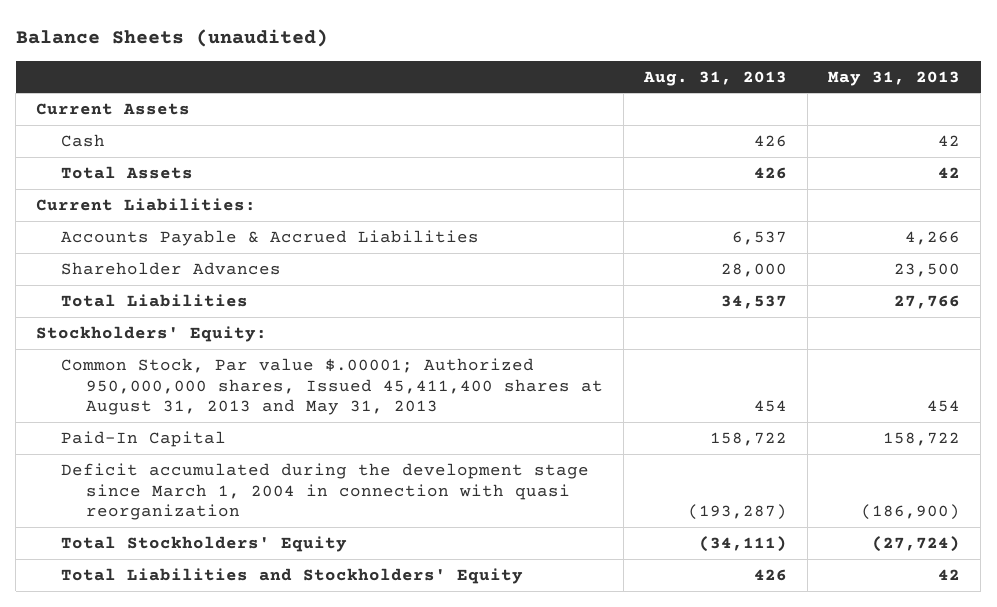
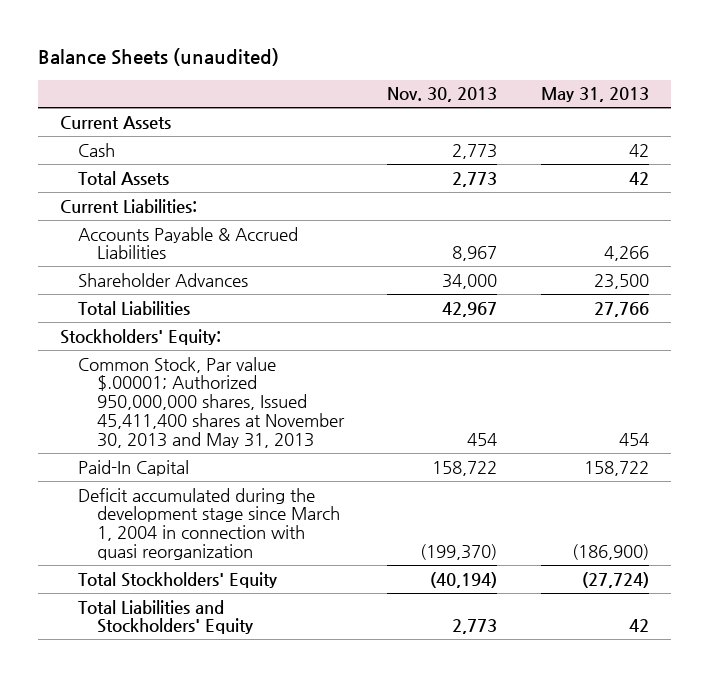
- | Aug. 31, 2013 | May 31, 2013
+ | Nov. 30, 2013 | May 31, 2013
- Common Stock, Par value $.00001; Authorized 950,000,000 shares, Issued 45,411,400 shares at August 31, 2013 and May 31, 2013 | 454 | 454
+ Common Stock, Par value $.00001; Authorized 950,000,000 shares, Issued 45,411,400 shares at November 30, 2013 and May 31, 2013 | 454 | 454

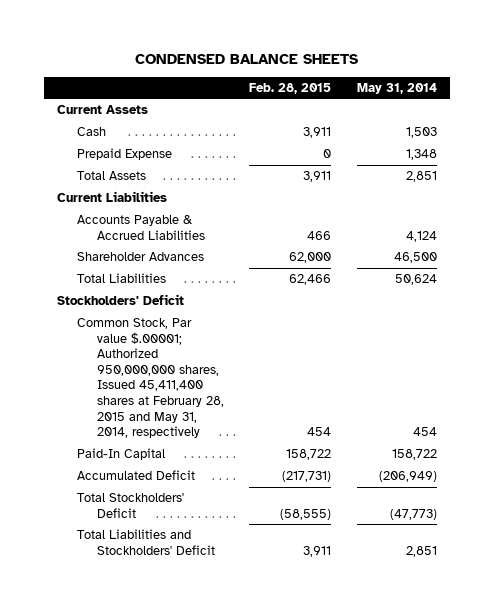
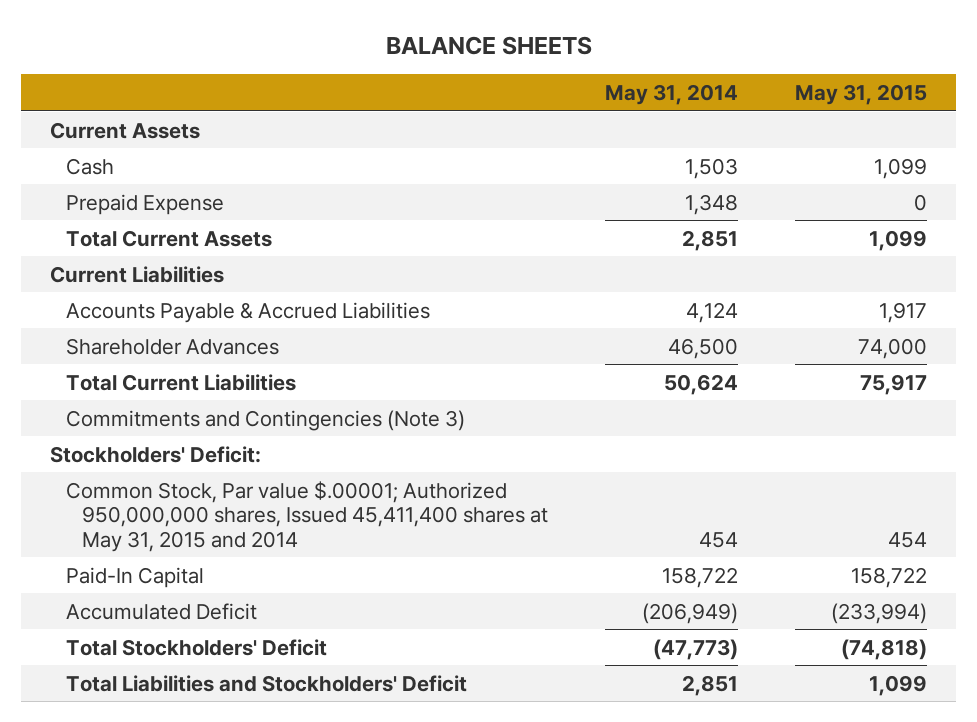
- CONDENSED BALANCE SHEETS
+ BALANCE SHEETS
- | Feb. 28, 2015 | May 31, 2014
+ | May 31, 2014 | May 31, 2015
- Total Assets | 3,911 | 2,851
+ Total Current Assets | 2,851 | 1,099
- Total Liabilities | 62,466 | 50,624
- Stockholders' Deficit
- Common Stock, Par value $.00001; Authorized 950,000,000 shares, Issued 45,411,400 shares at February 28, 2015 and May 31, 2014, respectively | 454 | 454
+ Total Current Liabilities | 50,624 | 75,917
+ Commitments and Contingencies (Note 3)
+ Stockholders' Deficit:
+ Common Stock, Par value $.00001; Authorized 950,000,000 shares, Issued 45,411,400 shares at May 31, 2015 and 2014 | 454 | 454

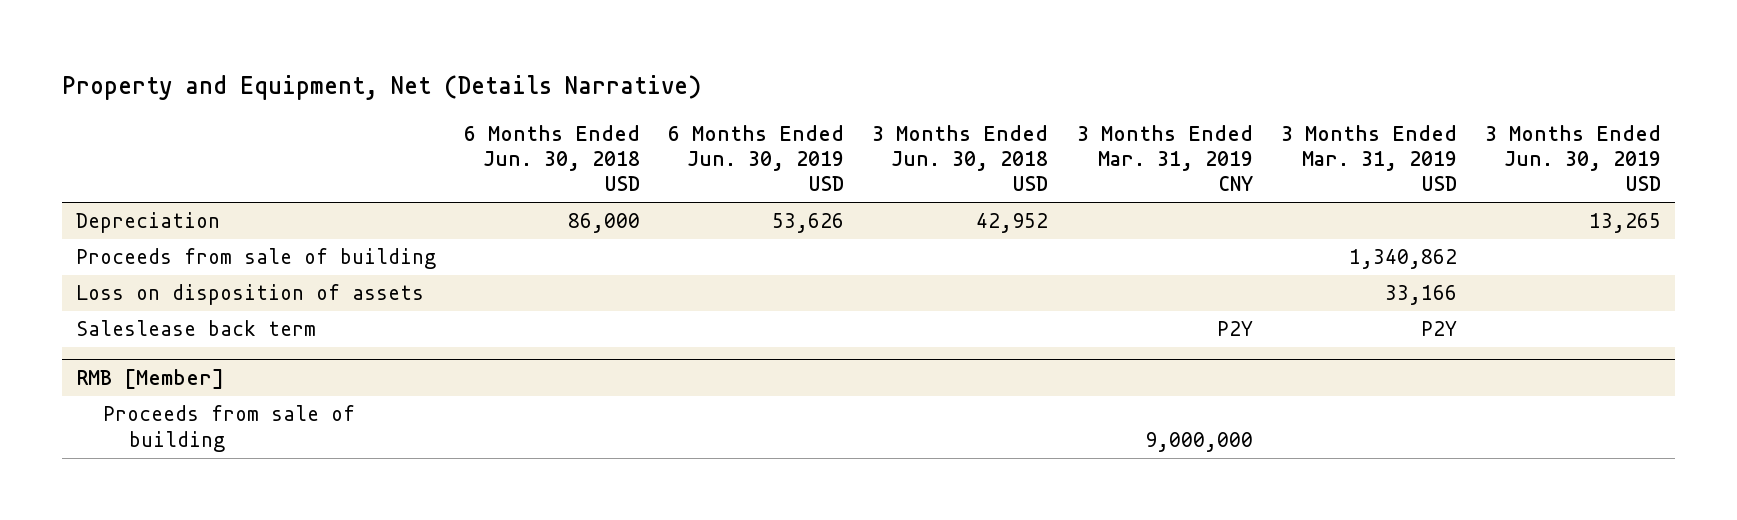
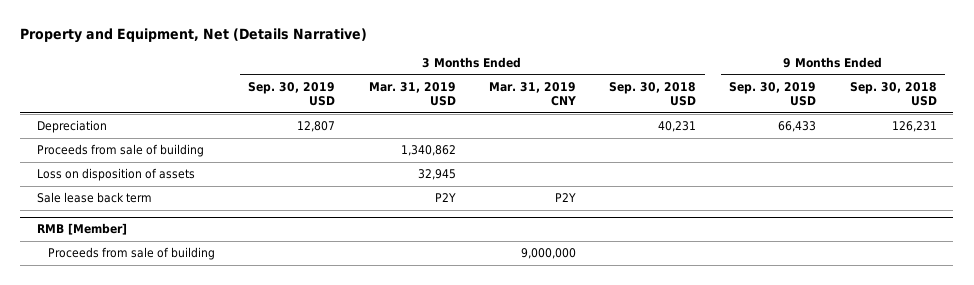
- | 6 Months Ended Jun. 30, 2018 USD | 6 Months Ended Jun. 30, 2019 USD | 3 Months Ended Jun. 30, 2018 USD | 3 Months Ended Mar. 31, 2019 CNY | 3 Months Ended Mar. 31, 2019 USD | 3 Months Ended Jun. 30, 2019 USD
+ | 3 Months Ended Sep. 30, 2019 USD | 3 Months Ended Mar. 31, 2019 USD | 3 Months Ended Mar. 31, 2019 CNY | 3 Months Ended Sep. 30, 2018 USD | 9 Months Ended Sep. 30, 2019 USD | 9 Months Ended Sep. 30, 2018 USD
- Loss on disposition of assets | | | | | 33,166 |
- Saleslease back term | | | | P2Y | P2Y |
+ Loss on disposition of assets | | 32,945 | | | |
+ Sale lease back term | | P2Y | P2Y | | |

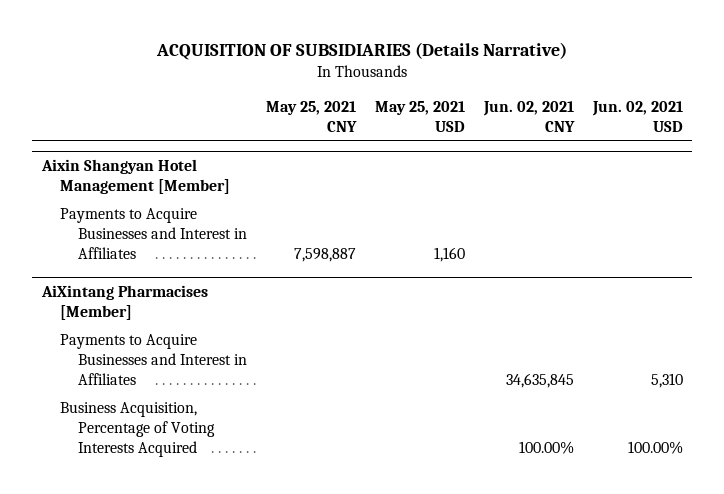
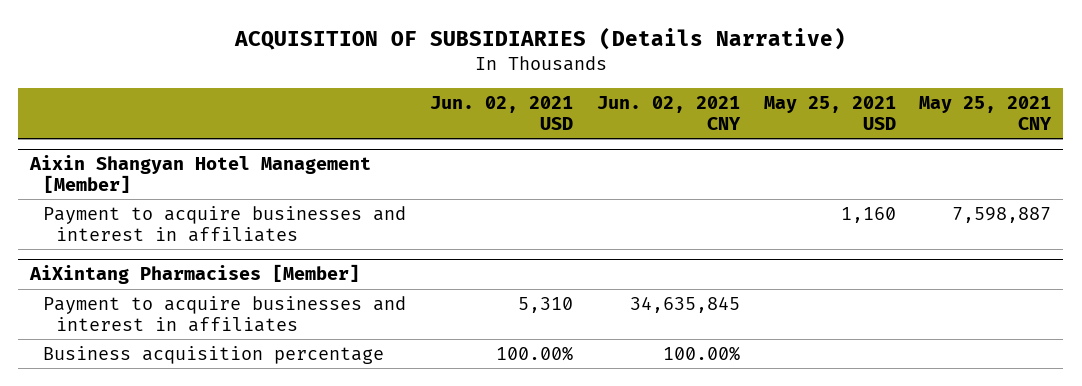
- | May 25, 2021 CNY | May 25, 2021 USD | Jun. 02, 2021 CNY | Jun. 02, 2021 USD
+ | Jun. 02, 2021 USD | Jun. 02, 2021 CNY | May 25, 2021 USD | May 25, 2021 CNY
@ Aixin Shangyan Hotel Management [Member]
- Payments to Acquire Businesses and Interest in Affiliates | 7,598,887 | 1,160 | |
+ Payment to acquire businesses and interest in affiliates | | | 1,160 | 7,598,887
@ AiXintang Pharmacises [Member]
- Payments to Acquire Businesses and Interest in Affiliates | | | 34,635,845 | 5,310
- Business Acquisition, Percentage of Voting Interests Acquired | | | 100.00% | 100.00%
+ Payment to acquire businesses and interest in affiliates | 5,310 | 34,635,845 | |
+ Business acquisition percentage | 100.00% | 100.00% | |

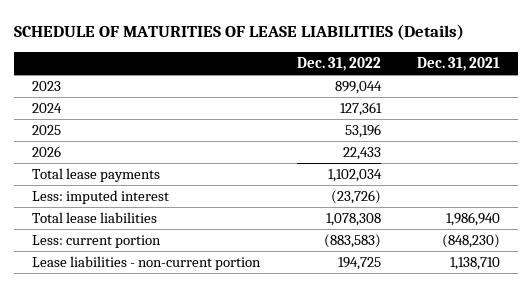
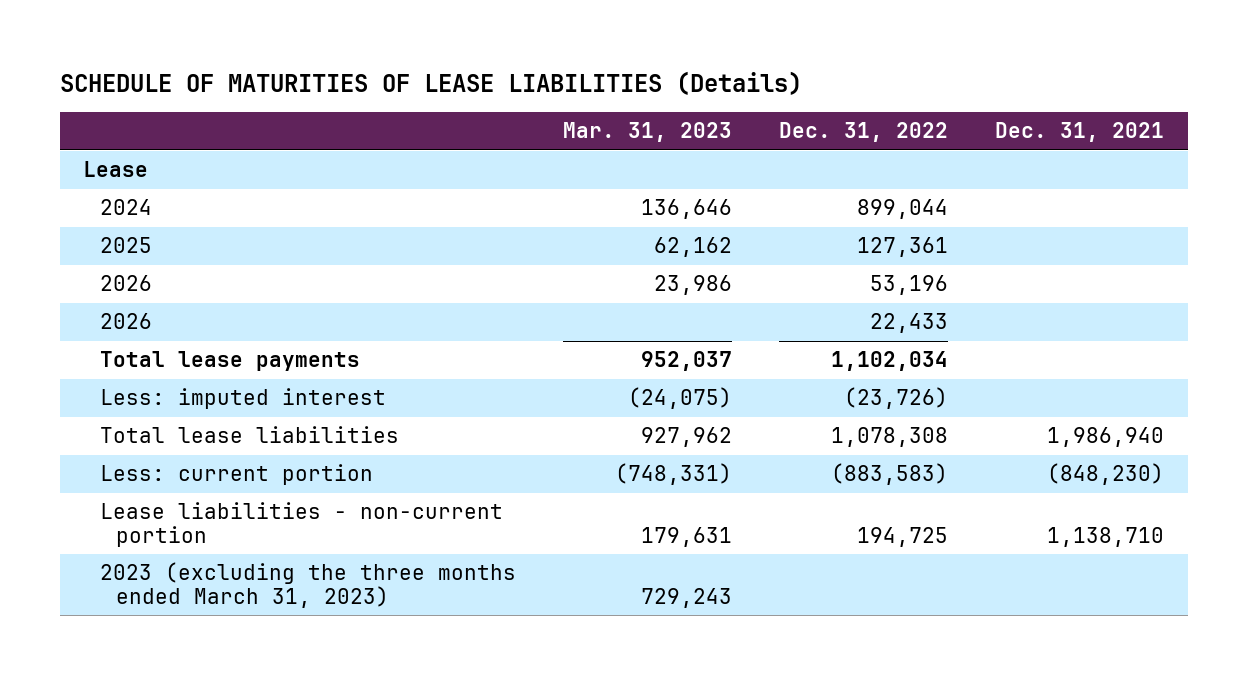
- | Dec. 31, 2022 | Dec. 31, 2021
+ | Mar. 31, 2023 | Dec. 31, 2022 | Dec. 31, 2021
- 2023 | 899,044 |
- 2024 | 127,361 |
- 2025 | 53,196 |
+ Lease
+ 2024 | 136,646 | 899,044 |
+ 2025 | 62,162 | 127,361 |
+ 2026 | 23,986 | 53,196 |
+ 2023 (excluding the three months ended March 31, 2023) | 729,243 | |

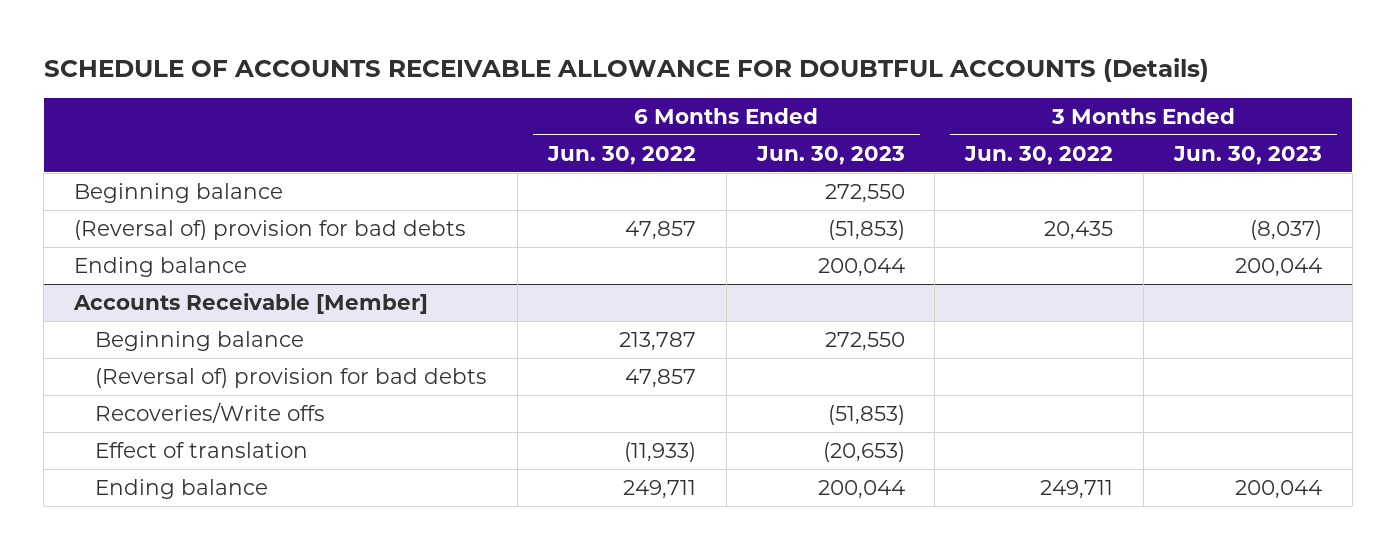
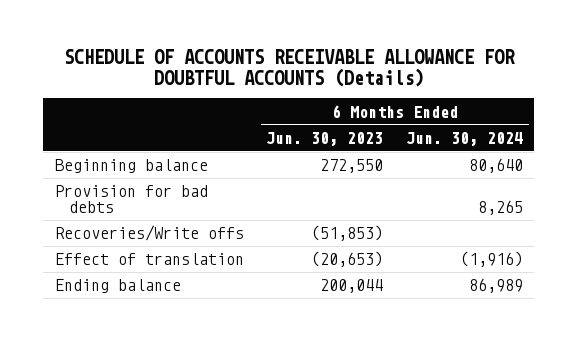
- | 6 Months Ended Jun. 30, 2022 | 6 Months Ended Jun. 30, 2023 | 3 Months Ended Jun. 30, 2022 | 3 Months Ended Jun. 30, 2023
+ | 6 Months Ended Jun. 30, 2023 | 6 Months Ended Jun. 30, 2024
- (Reversal of) provision for bad debts | 47,857 | (51,853) | 20,435 | (8,037)
- Ending balance | | 200,044 | | 200,044
- Accounts Receivable [Member]
- Beginning balance | 213,787 | 272,550 | |
- (Reversal of) provision for bad debts | 47,857 | | |
+ Provision for bad debts | | 8,265

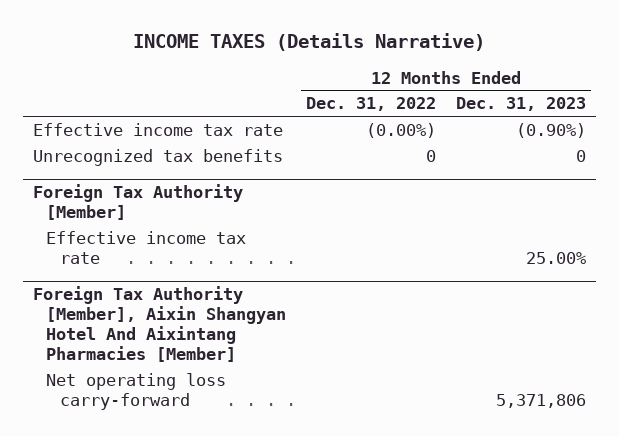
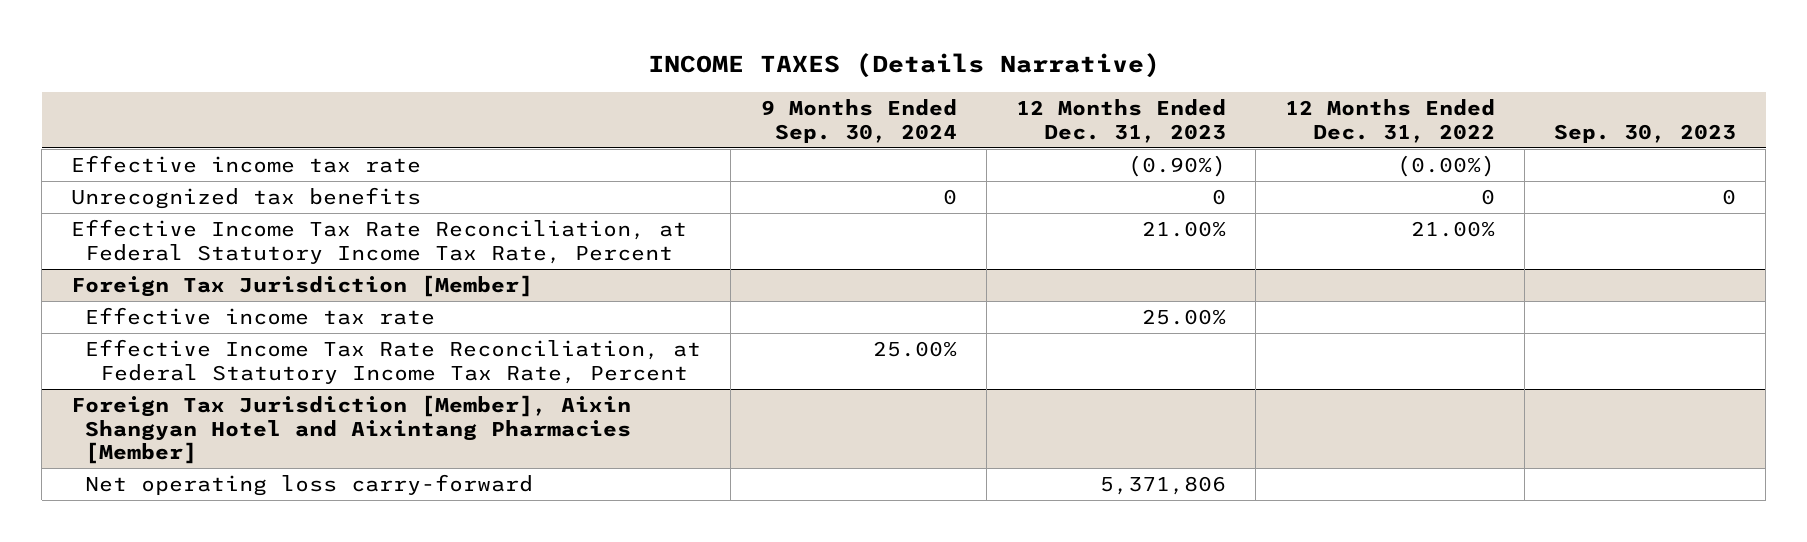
- | 12 Months Ended Dec. 31, 2022 | 12 Months Ended Dec. 31, 2023
+ | 9 Months Ended Sep. 30, 2024 | 12 Months Ended Dec. 31, 2023 | 12 Months Ended Dec. 31, 2022 | Sep. 30, 2023
- Foreign Tax Authority [Member]
+ Effective Income Tax Rate Reconciliation, at Federal Statutory Income Tax Rate, Percent | | 21.00% | 21.00% |
+ Foreign Tax Jurisdiction [Member]
- Foreign Tax Authority [Member], Aixin Shangyan Hotel And Aixintang Pharmacies [Member]
+ Effective Income Tax Rate Reconciliation, at Federal Statutory Income Tax Rate, Percent | 25.00% | | |
+ Foreign Tax Jurisdiction [Member], Aixin Shangyan Hotel and Aixintang Pharmacies [Member]

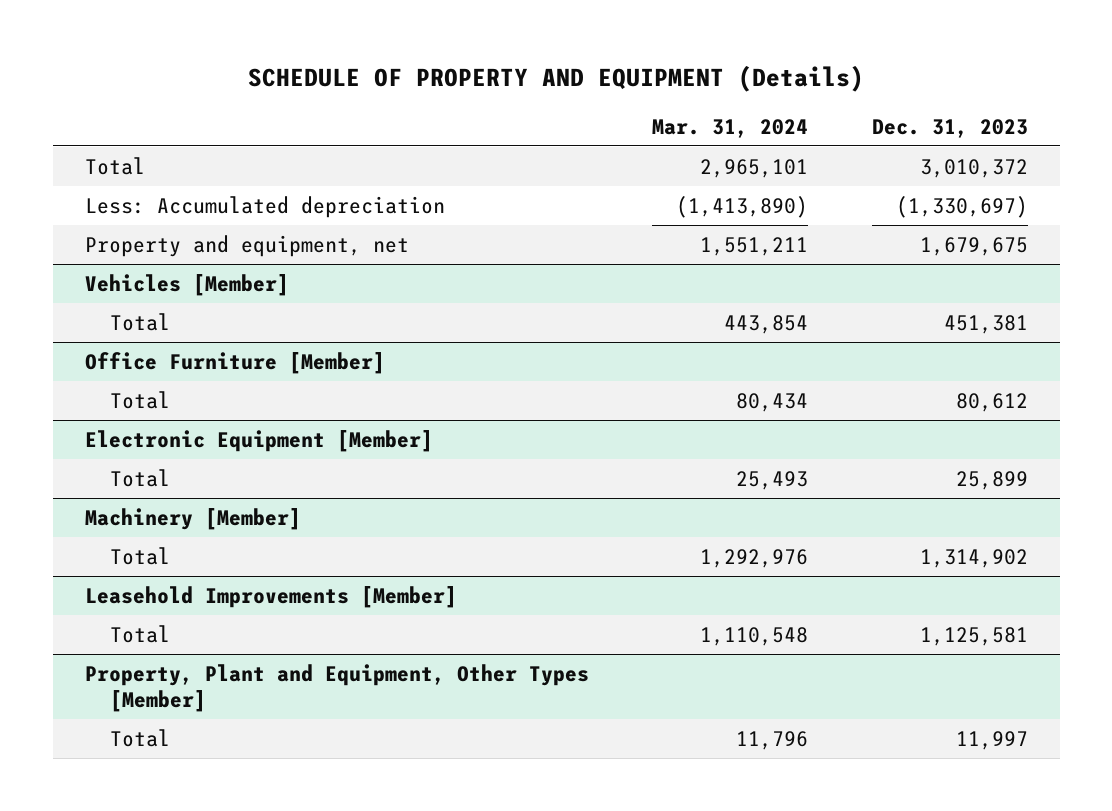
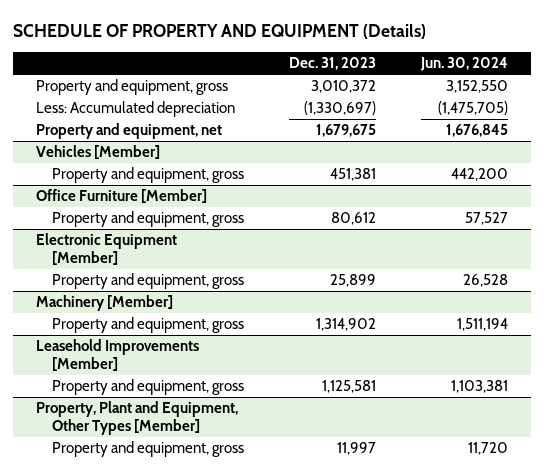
- | Mar. 31, 2024 | Dec. 31, 2023
+ | Dec. 31, 2023 | Jun. 30, 2024
- Total | 2,965,101 | 3,010,372
+ Property and equipment, gross | 3,010,372 | 3,152,550
@ Vehicles [Member]
- Total | 443,854 | 451,381
+ Property and equipment, gross | 451,381 | 442,200
@ Office Furniture [Member]
- Total | 80,434 | 80,612
+ Property and equipment, gross | 80,612 | 57,527
@ Electronic Equipment [Member]
- Total | 25,493 | 25,899
+ Property and equipment, gross | 25,899 | 26,528
@ Machinery [Member]
- Total | 1,292,976 | 1,314,902
+ Property and equipment, gross | 1,314,902 | 1,511,194
@ Leasehold Improvements [Member]
- Total | 1,110,548 | 1,125,581
+ Property and equipment, gross | 1,125,581 | 1,103,381
@ Property, Plant and Equipment, Other Types [Member]
- Total | 11,796 | 11,997
+ Property and equipment, gross | 11,997 | 11,720

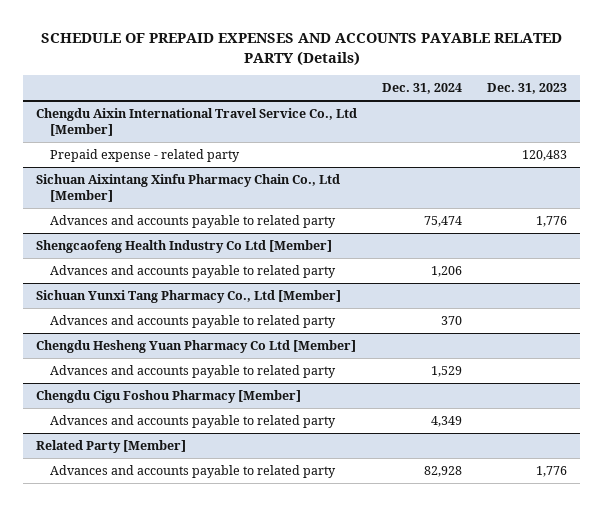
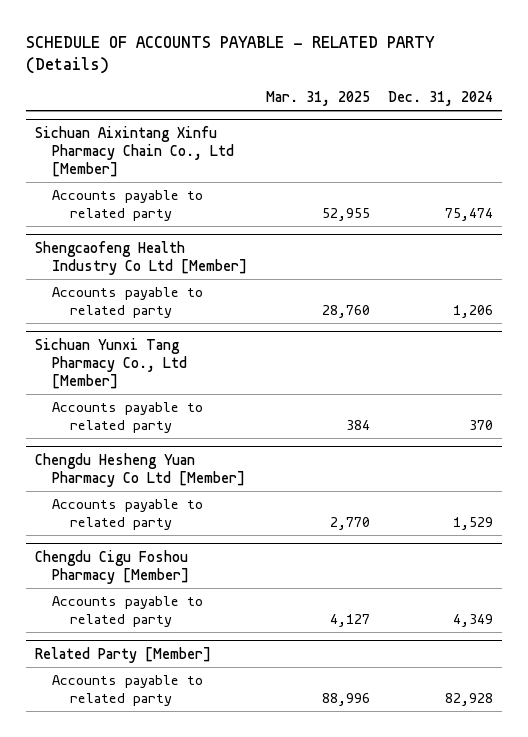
- SCHEDULE OF PREPAID EXPENSES AND ACCOUNTS PAYABLE RELATED PARTY (Details)
+ SCHEDULE OF ACCOUNTS PAYABLE - RELATED PARTY (Details)
- | Dec. 31, 2024 | Dec. 31, 2023
+ | Mar. 31, 2025 | Dec. 31, 2024
- Chengdu Aixin International Travel Service Co., Ltd [Member]
- Prepaid expense - related party | | 120,483
@ Sichuan Aixintang Xinfu Pharmacy Chain Co., Ltd [Member]
- Advances and accounts payable to related party | 75,474 | 1,776
+ Accounts payable to related party | 52,955 | 75,474
@ Shengcaofeng Health Industry Co Ltd [Member]
- Advances and accounts payable to related party | 1,206 |
+ Accounts payable to related party | 28,760 | 1,206
@ Sichuan Yunxi Tang Pharmacy Co., Ltd [Member]
- Advances and accounts payable to related party | 370 |
+ Accounts payable to related party | 384 | 370
@ Chengdu Hesheng Yuan Pharmacy Co Ltd [Member]
- Advances and accounts payable to related party | 1,529 |
+ Accounts payable to related party | 2,770 | 1,529
@ Chengdu Cigu Foshou Pharmacy [Member]
- Advances and accounts payable to related party | 4,349 |
+ Accounts payable to related party | 4,127 | 4,349
@ Related Party [Member]
- Advances and accounts payable to related party | 82,928 | 1,776
+ Accounts payable to related party | 88,996 | 82,928

